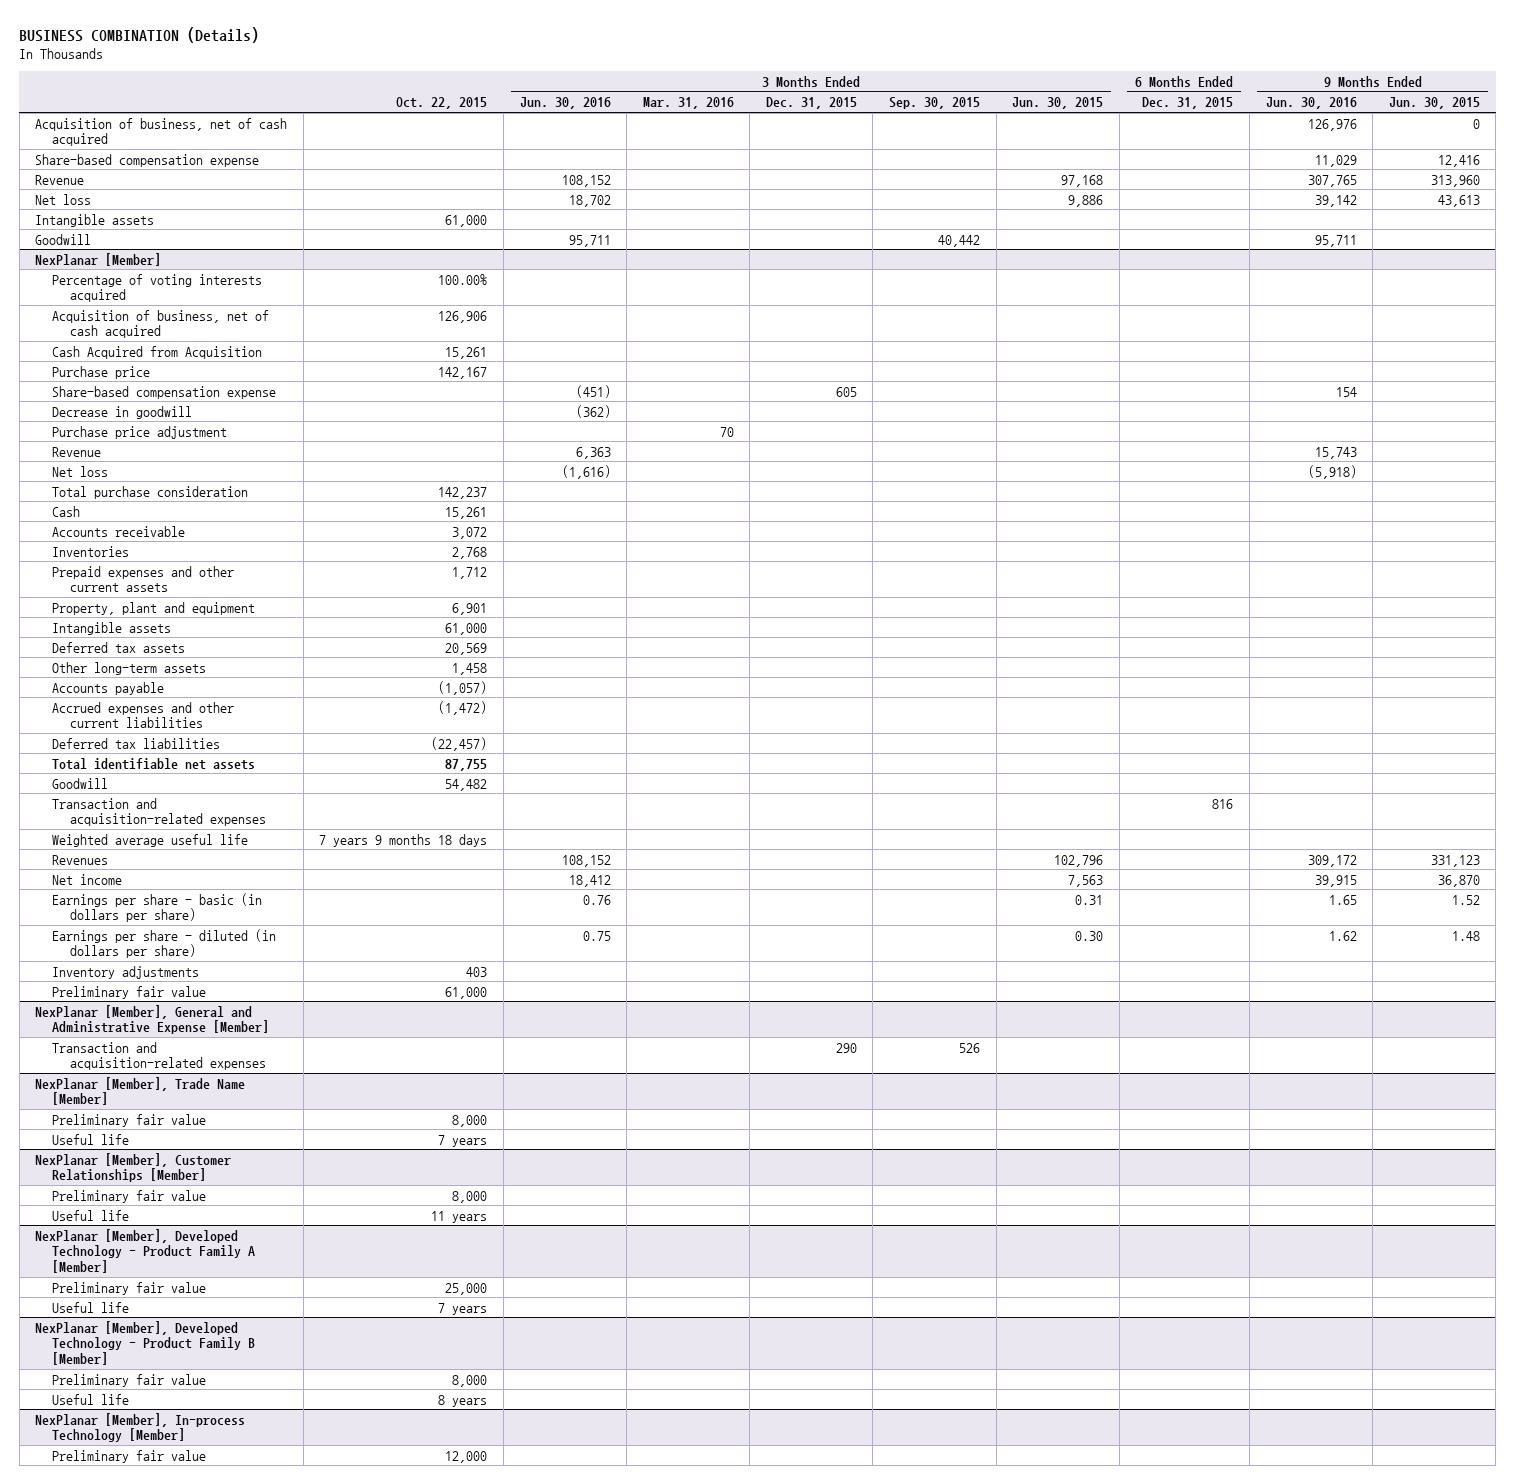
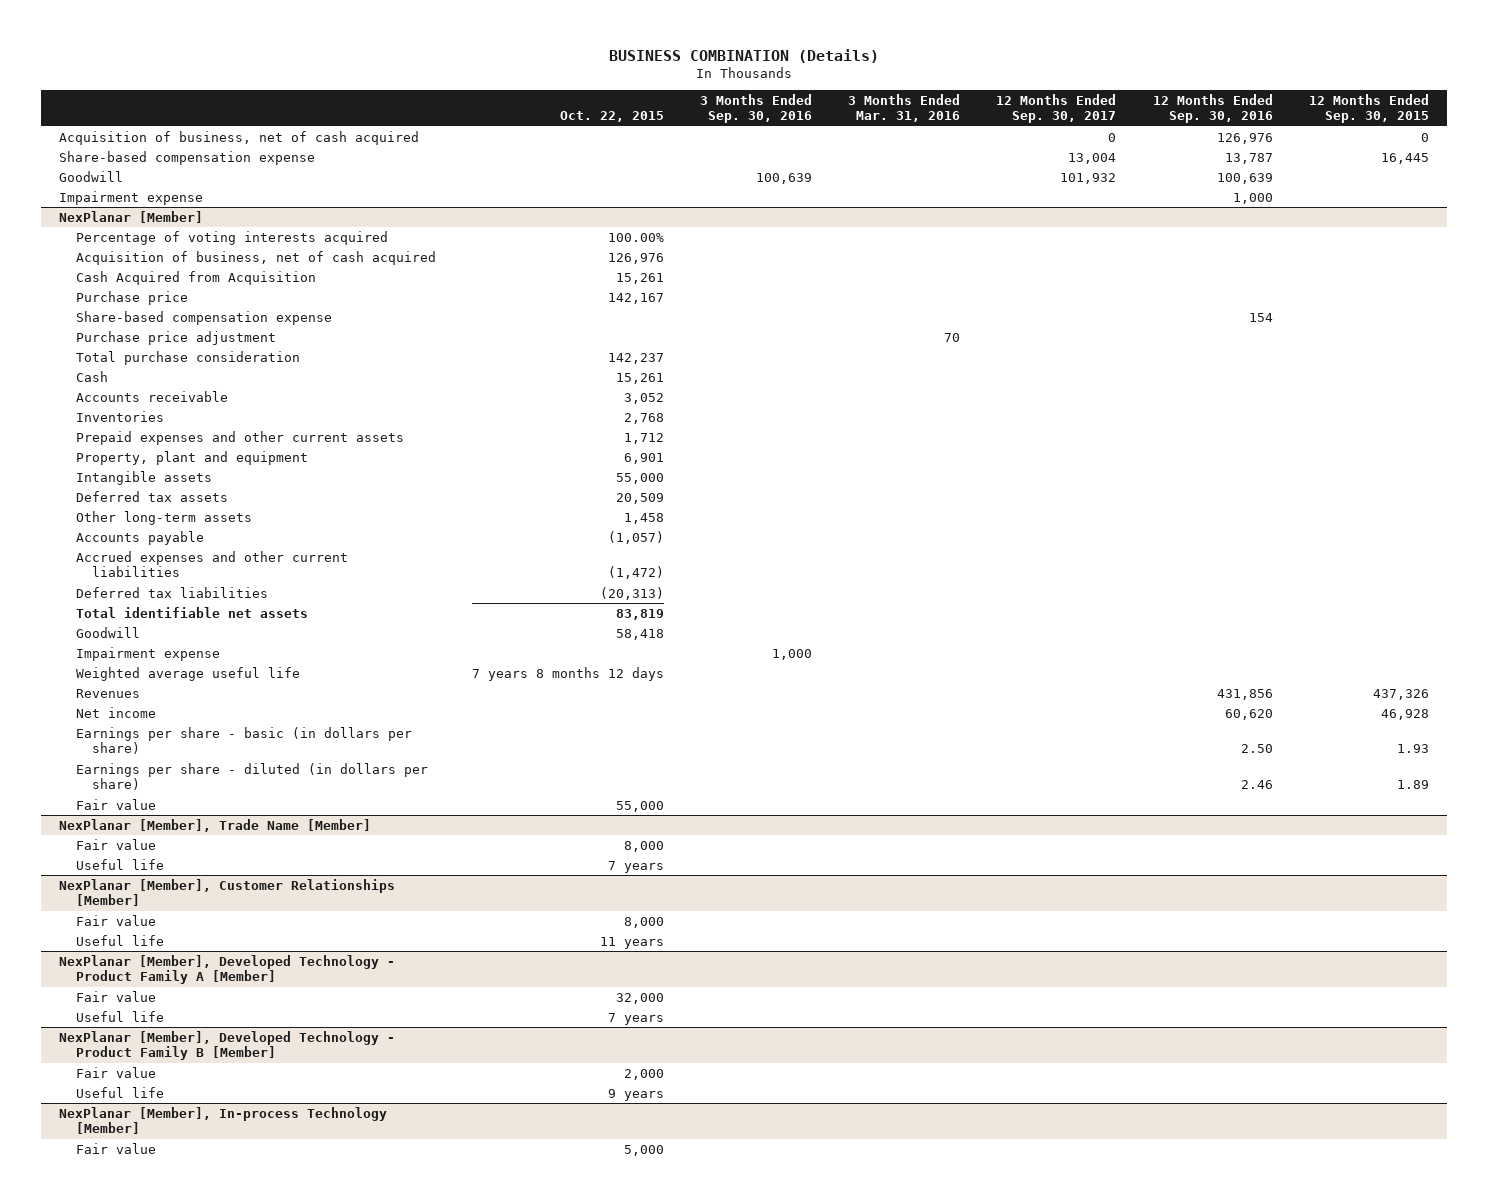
- | Oct. 22, 2015 | 3 Months Ended Jun. 30, 2016 | 3 Months Ended Mar. 31, 2016 | 3 Months Ended Dec. 31, 2015 | 3 Months Ended Sep. 30, 2015 | 3 Months Ended Jun. 30, 2015 | 6 Months Ended Dec. 31, 2015 | 9 Months Ended Jun. 30, 2016 | 9 Months Ended Jun. 30, 2015
+ | Oct. 22, 2015 | 3 Months Ended Sep. 30, 2016 | 3 Months Ended Mar. 31, 2016 | 12 Months Ended Sep. 30, 2017 | 12 Months Ended Sep. 30, 2016 | 12 Months Ended Sep. 30, 2015
- Revenue | | 108,152 | | | | 97,168 | | 307,765 | 313,960
- Net loss | | 18,702 | | | | 9,886 | | 39,142 | 43,613
- Intangible assets | 61,000 | | | | | | | |
+ Impairment expense | | | | | 1,000 |
@ NexPlanar [Member]
- Acquisition of business, net of cash acquired | 126,906 | | | | | | | |
+ Acquisition of business, net of cash acquired | 126,976 | | | | |
- Decrease in goodwill | | (362) | | | | | | |
- Revenue | | 6,363 | | | | | | 15,743 |
- Net loss | | (1,616) | | | | | | (5,918) |
- Accounts receivable | 3,072 | | | | | | | |
+ Accounts receivable | 3,052 | | | | |
- Intangible assets | 61,000 | | | | | | | |
- Deferred tax assets | 20,569 | | | | | | | |
+ Intangible assets | 55,000 | | | | |
+ Deferred tax assets | 20,509 | | | | |
- Deferred tax liabilities | (22,457) | | | | | | | |
- Total identifiable net assets | 87,755 | | | | | | | |
- Goodwill | 54,482 | | | | | | | |
- Transaction and acquisition-related expenses | | | | | | | 816 | |
- Weighted average useful life | 7 years 9 months 18 days | | | | | | | |
+ Deferred tax liabilities | (20,313) | | | | |
+ Total identifiable net assets | 83,819 | | | | |
+ Goodwill | 58,418 | | | | |
+ Impairment expense | | 1,000 | | | |
+ Weighted average useful life | 7 years 8 months 12 days | | | | |
- Inventory adjustments | 403 | | | | | | | |
- Preliminary fair value | 61,000 | | | | | | | |
- NexPlanar [Member], General and Administrative Expense [Member]
- Transaction and acquisition-related expenses | | | | 290 | 526 | | | |
@ NexPlanar [Member]
+ Fair value | 55,000 | | | | |
@ NexPlanar [Member], Trade Name [Member]
- Preliminary fair value | 8,000 | | | | | | | |
+ Fair value | 8,000 | | | | |
@ NexPlanar [Member], Customer Relationships [Member]
- Preliminary fair value | 8,000 | | | | | | | |
+ Fair value | 8,000 | | | | |
@ NexPlanar [Member], Developed Technology - Product Family A [Member]
- Preliminary fair value | 25,000 | | | | | | | |
+ Fair value | 32,000 | | | | |
@ NexPlanar [Member], Developed Technology - Product Family B [Member]
- Preliminary fair value | 8,000 | | | | | | | |
- Useful life | 8 years | | | | | | | |
+ Fair value | 2,000 | | | | |
+ Useful life | 9 years | | | | |
@ NexPlanar [Member], In-process Technology [Member]
- Preliminary fair value | 12,000 | | | | | | | |
+ Fair value | 5,000 | | | | |

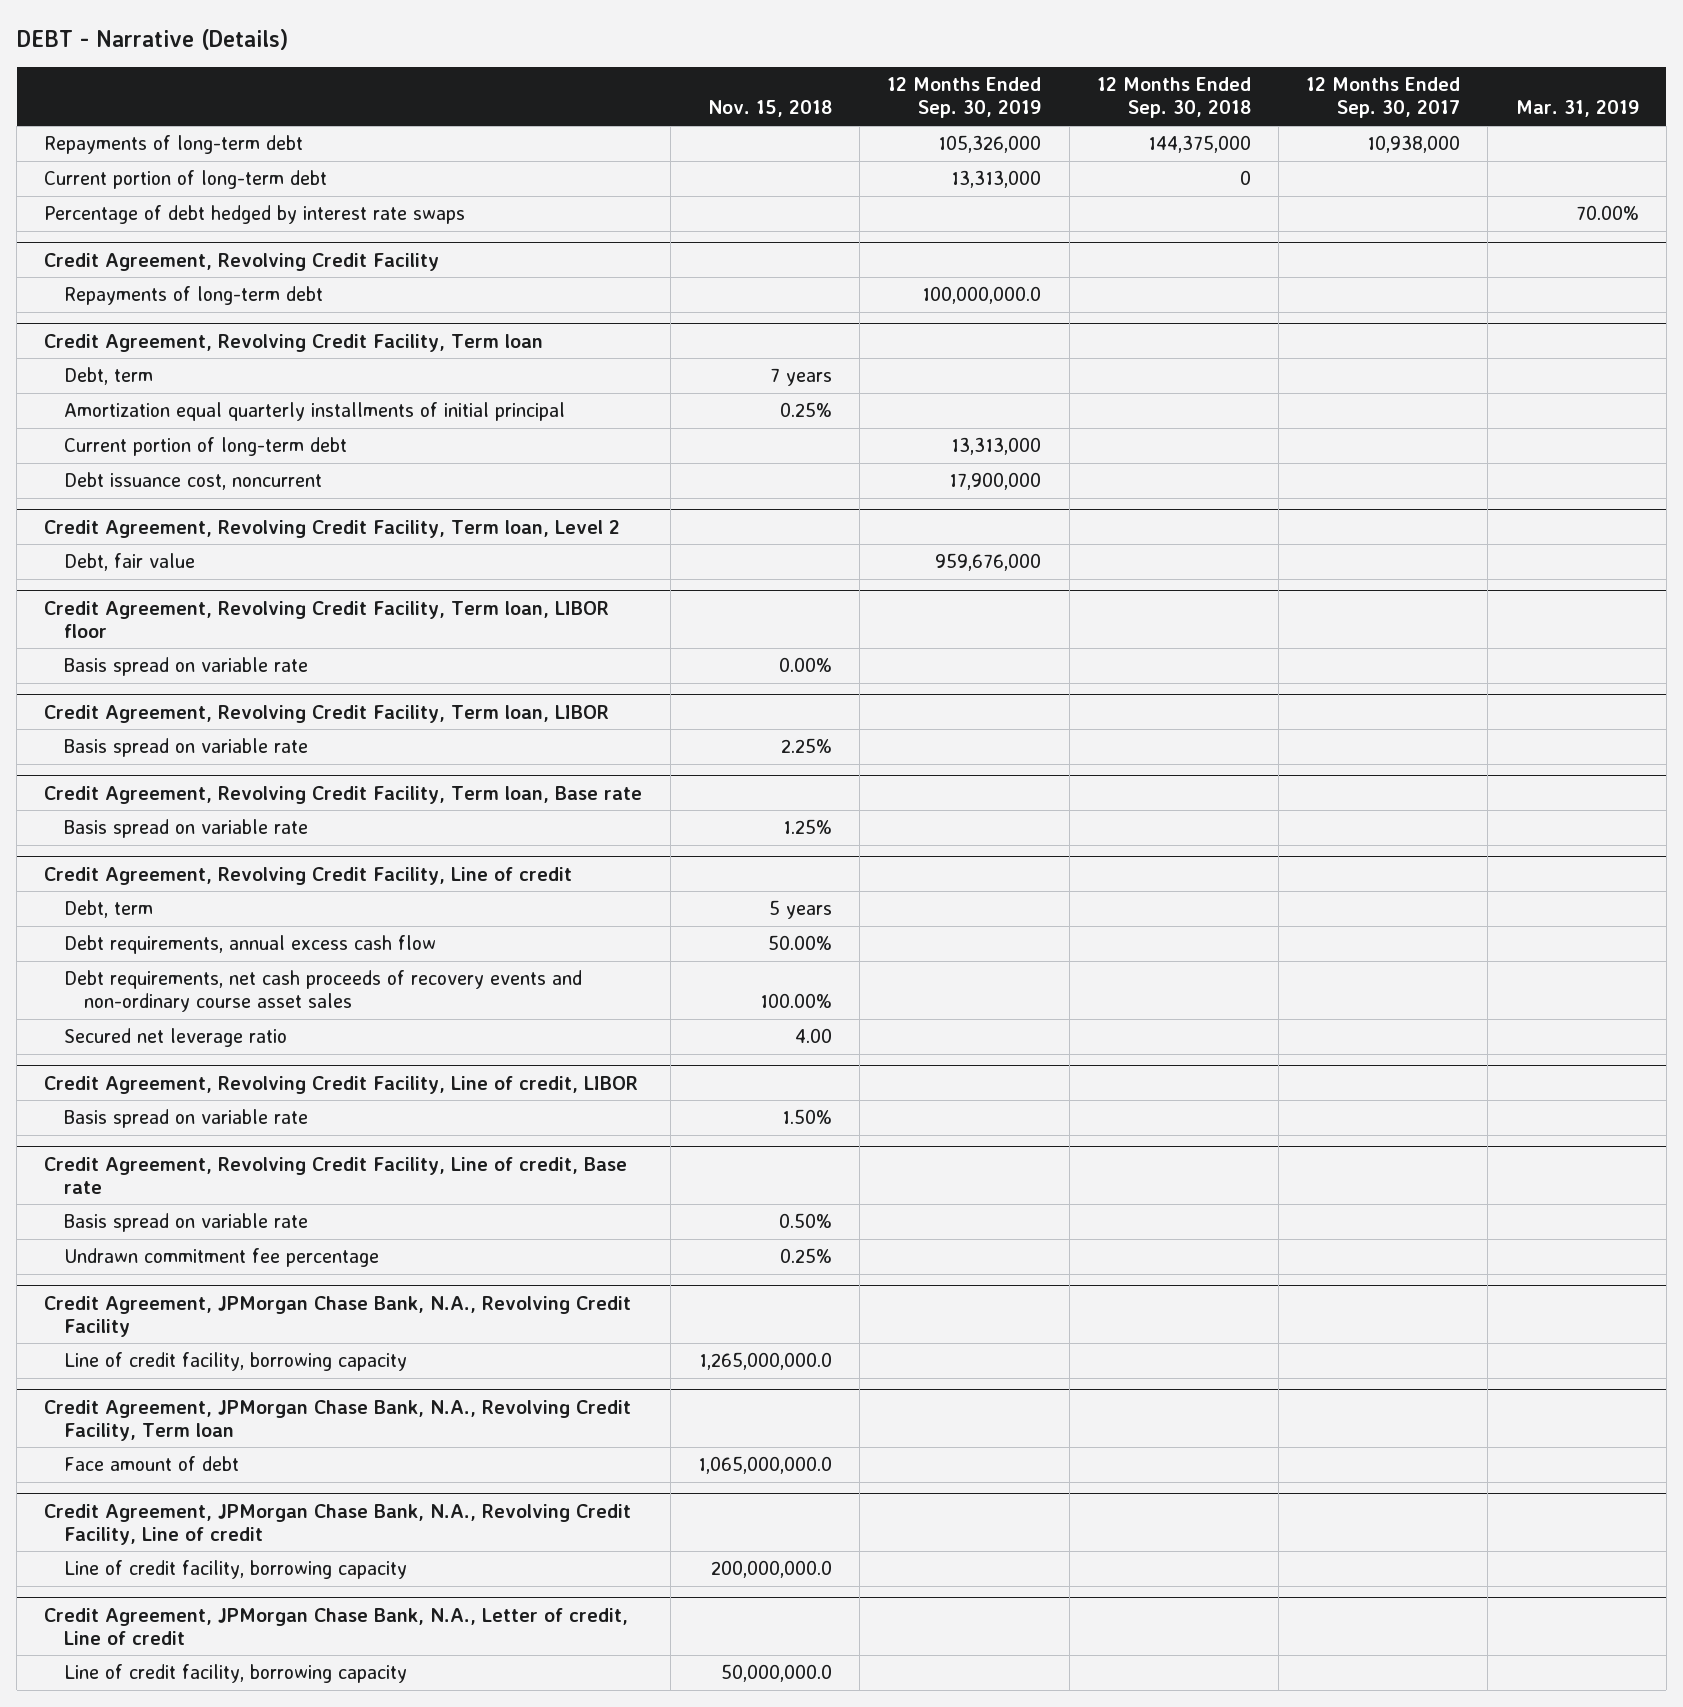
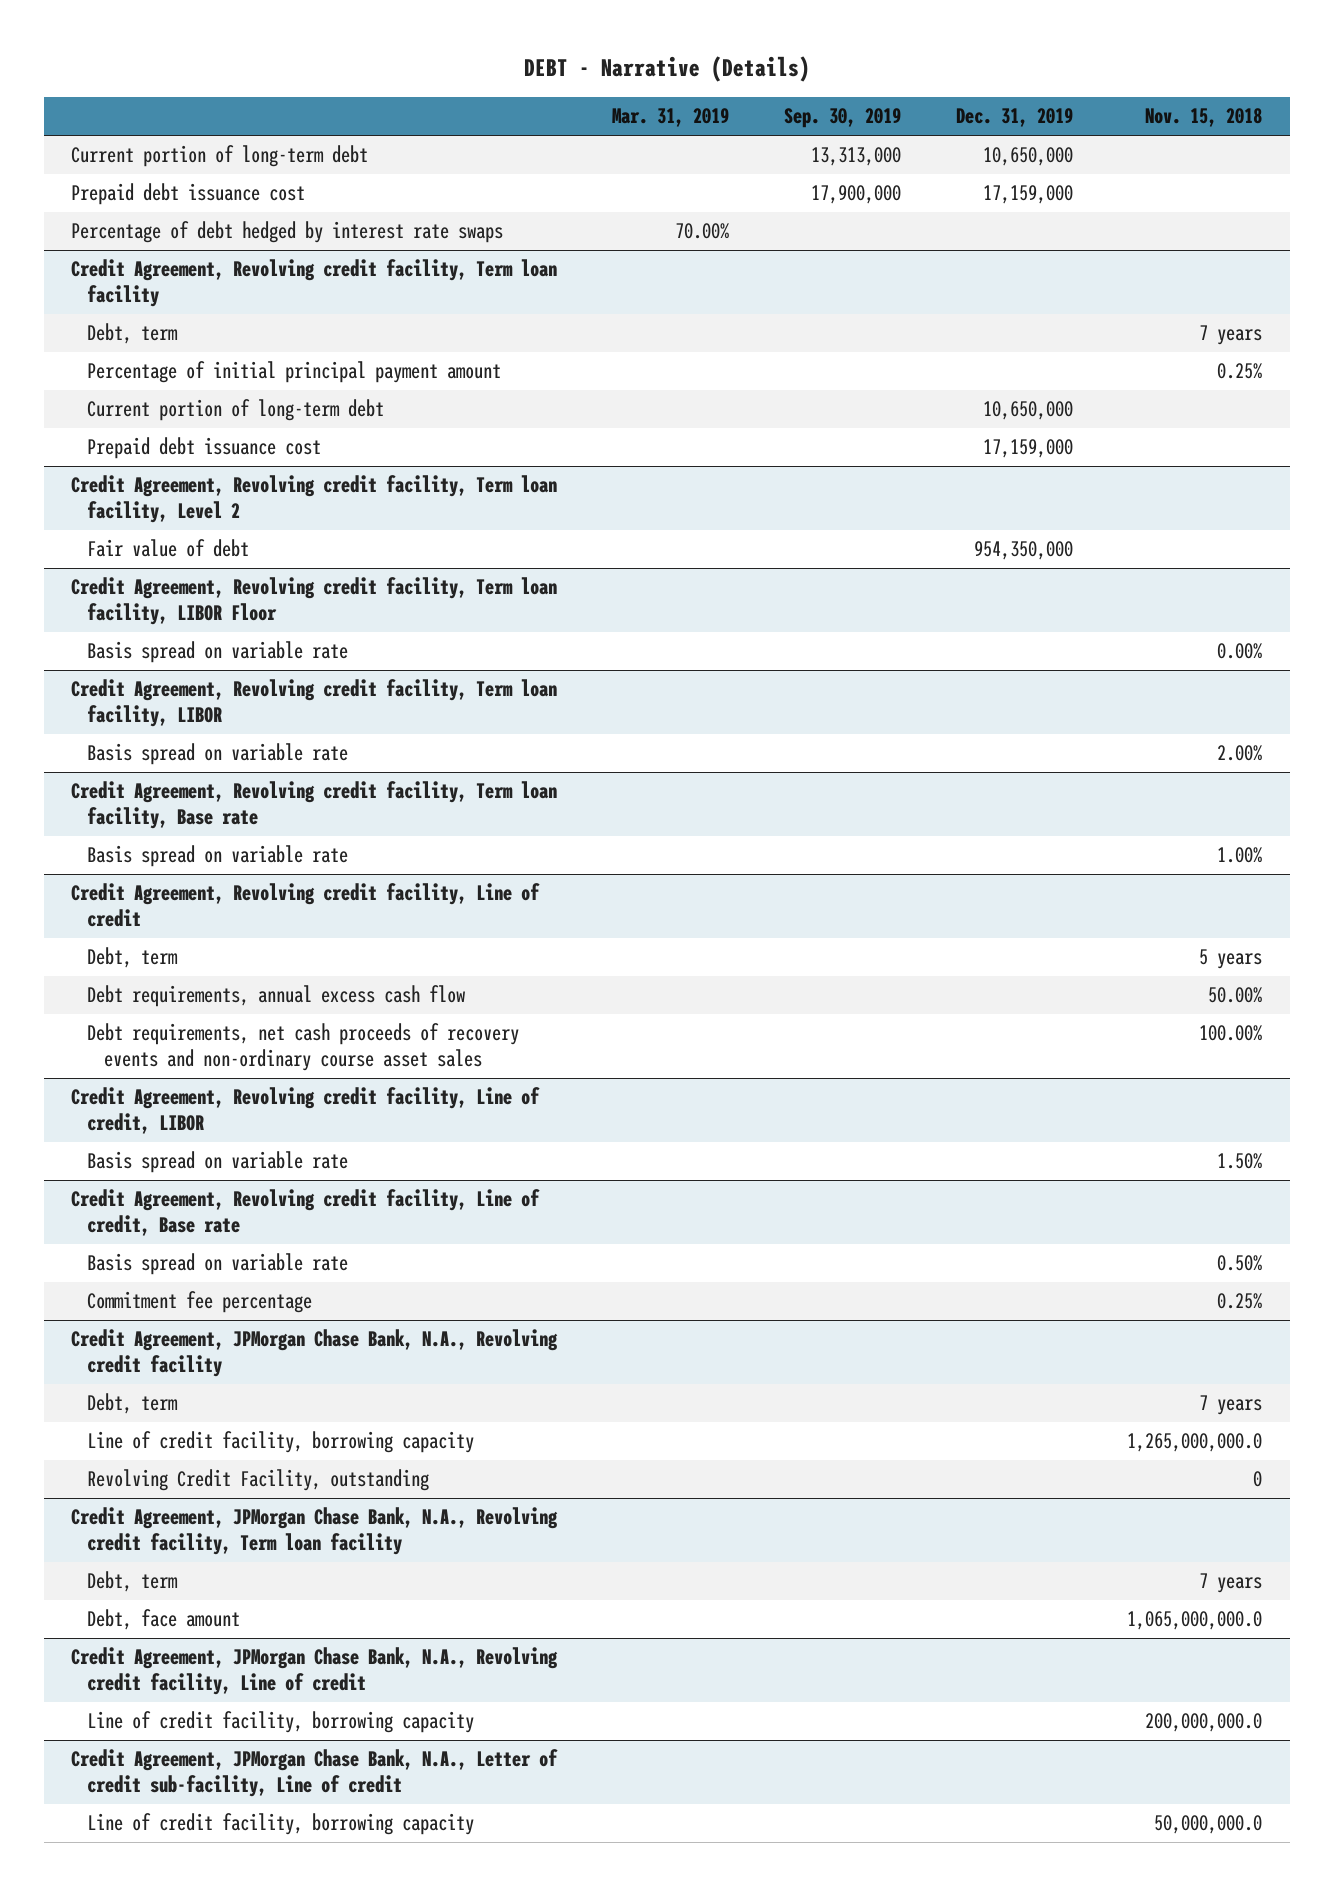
- | Nov. 15, 2018 | 12 Months Ended Sep. 30, 2019 | 12 Months Ended Sep. 30, 2018 | 12 Months Ended Sep. 30, 2017 | Mar. 31, 2019
+ | Mar. 31, 2019 | Sep. 30, 2019 | Dec. 31, 2019 | Nov. 15, 2018
- Repayments of long-term debt | | 105,326,000 | 144,375,000 | 10,938,000 |
+ Prepaid debt issuance cost | | 17,900,000 | 17,159,000 |
- Credit Agreement, Revolving Credit Facility
- Repayments of long-term debt | | 100,000,000.0 | | |
- Credit Agreement, Revolving Credit Facility, Term loan
+ Credit Agreement, Revolving credit facility, Term loan facility
- Amortization equal quarterly installments of initial principal | 0.25% | | | |
+ Percentage of initial principal payment amount | | | | 0.25%
- Debt issuance cost, noncurrent | | 17,900,000 | | |
- Credit Agreement, Revolving Credit Facility, Term loan, Level 2
- Debt, fair value | | 959,676,000 | | |
- Credit Agreement, Revolving Credit Facility, Term loan, LIBOR floor
+ Prepaid debt issuance cost | | | 17,159,000 |
+ Credit Agreement, Revolving credit facility, Term loan facility, Level 2
+ Fair value of debt | | | 954,350,000 |
+ Credit Agreement, Revolving credit facility, Term loan facility, LIBOR Floor
- Credit Agreement, Revolving Credit Facility, Term loan, LIBOR
- Basis spread on variable rate | 2.25% | | | |
- Credit Agreement, Revolving Credit Facility, Term loan, Base rate
- Basis spread on variable rate | 1.25% | | | |
- Credit Agreement, Revolving Credit Facility, Line of credit
+ Credit Agreement, Revolving credit facility, Term loan facility, LIBOR
+ Basis spread on variable rate | | | | 2.00%
+ Credit Agreement, Revolving credit facility, Term loan facility, Base rate
+ Basis spread on variable rate | | | | 1.00%
+ Credit Agreement, Revolving credit facility, Line of credit
- Secured net leverage ratio | 4.00 | | | |
- Credit Agreement, Revolving Credit Facility, Line of credit, LIBOR
+ Credit Agreement, Revolving credit facility, Line of credit, LIBOR
- Credit Agreement, Revolving Credit Facility, Line of credit, Base rate
+ Credit Agreement, Revolving credit facility, Line of credit, Base rate
- Undrawn commitment fee percentage | 0.25% | | | |
- Credit Agreement, JPMorgan Chase Bank, N.A., Revolving Credit Facility
+ Commitment fee percentage | | | | 0.25%
+ Credit Agreement, JPMorgan Chase Bank, N.A., Revolving credit facility
+ Debt, term | | | | 7 years
- Credit Agreement, JPMorgan Chase Bank, N.A., Revolving Credit Facility, Term loan
- Face amount of debt | 1,065,000,000.0 | | | |
- Credit Agreement, JPMorgan Chase Bank, N.A., Revolving Credit Facility, Line of credit
+ Revolving Credit Facility, outstanding | | | | 0
+ Credit Agreement, JPMorgan Chase Bank, N.A., Revolving credit facility, Term loan facility
+ Debt, term | | | | 7 years
+ Debt, face amount | | | | 1,065,000,000.0
+ Credit Agreement, JPMorgan Chase Bank, N.A., Revolving credit facility, Line of credit
- Credit Agreement, JPMorgan Chase Bank, N.A., Letter of credit, Line of credit
+ Credit Agreement, JPMorgan Chase Bank, N.A., Letter of credit sub-facility, Line of credit

